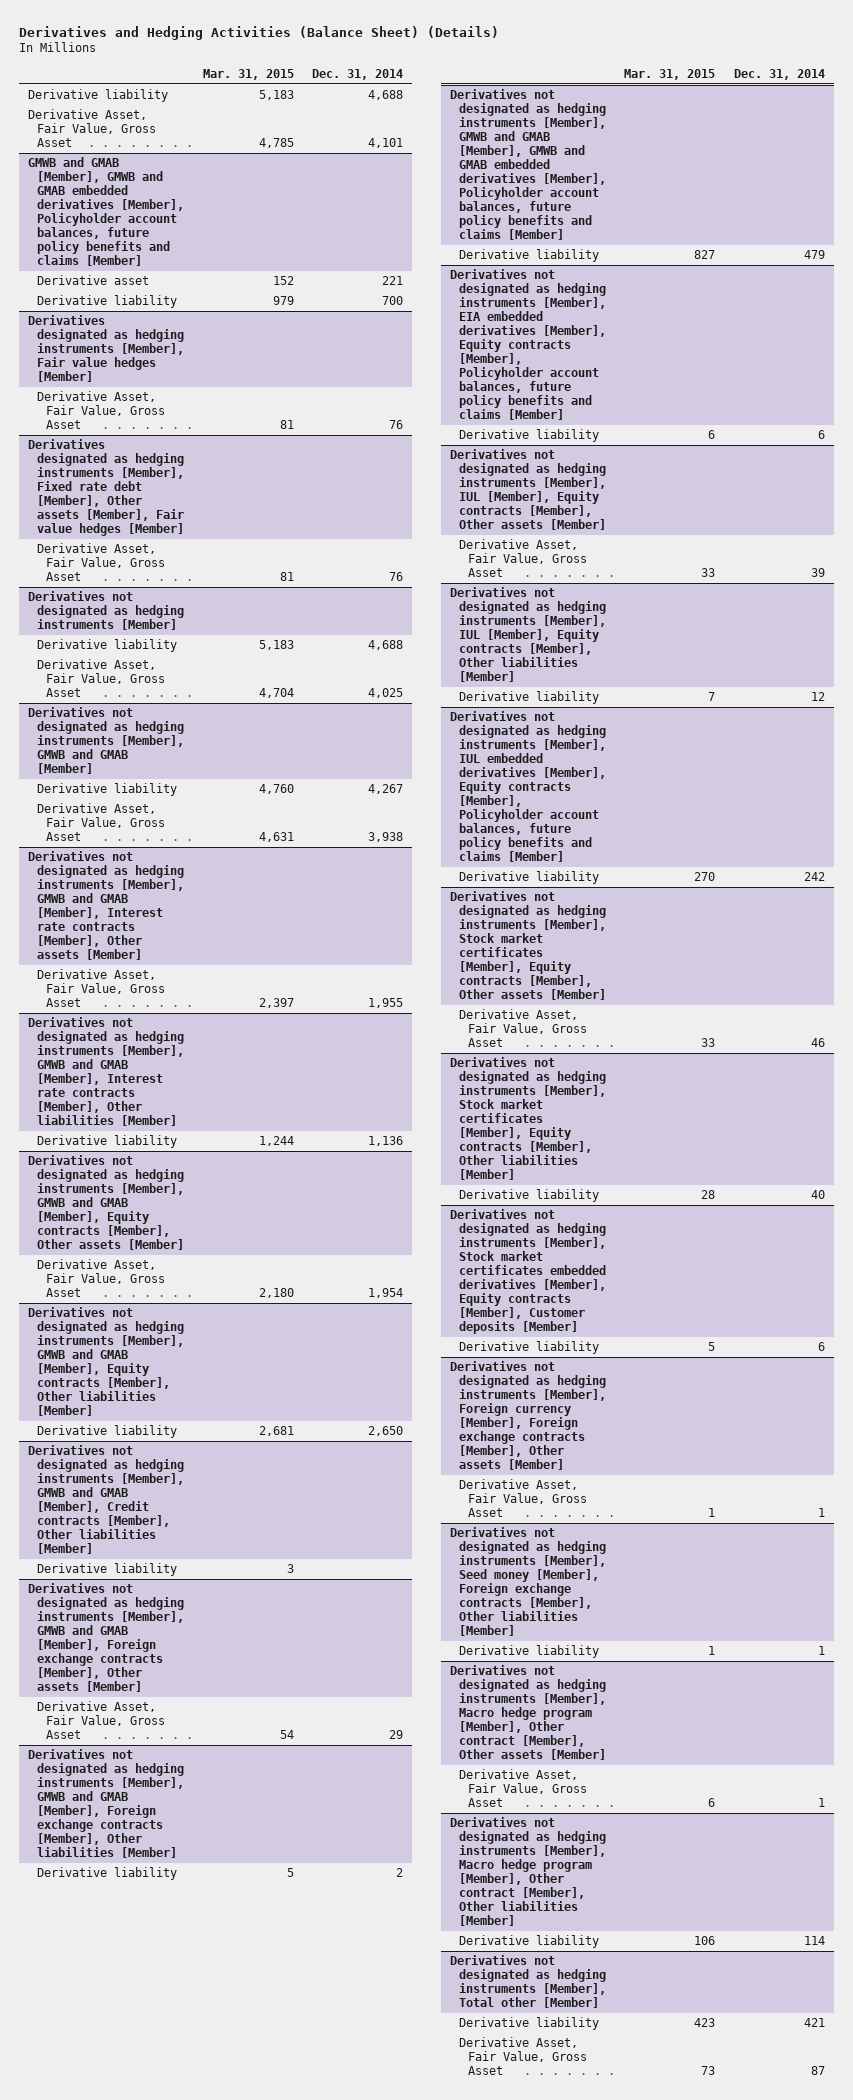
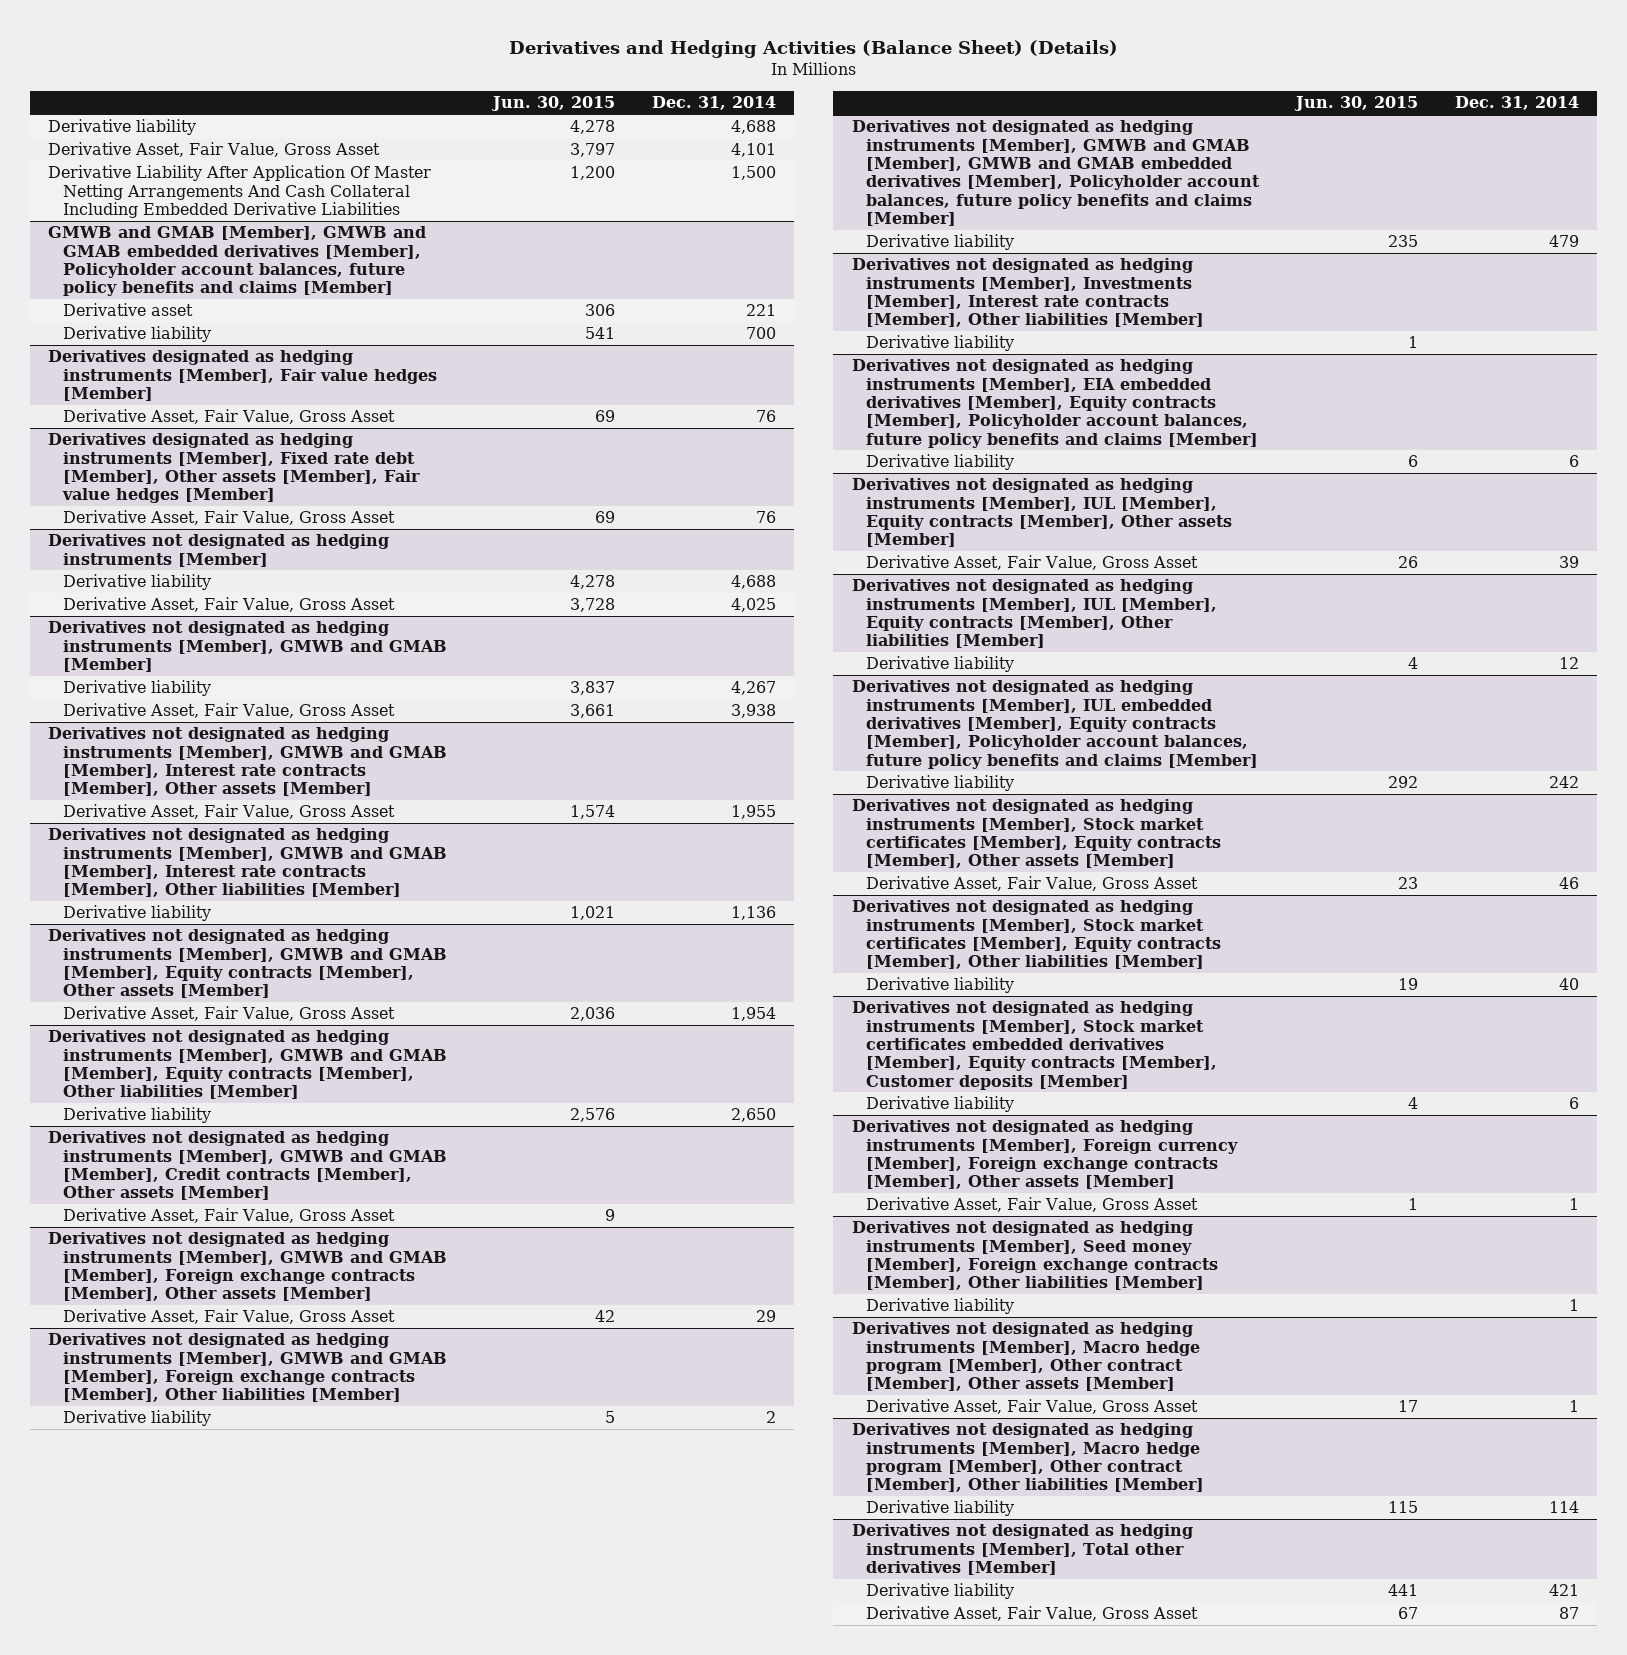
- | Mar. 31, 2015 | Dec. 31, 2014
+ | Jun. 30, 2015 | Dec. 31, 2014
+ Derivative Liability After Application Of Master Netting Arrangements And Cash Collateral Including Embedded Derivative Liabilities | 1,200 | 1,500
- Derivatives not designated as hedging instruments [Member], GMWB and GMAB [Member], Credit contracts [Member], Other liabilities [Member]
- Derivative liability | 3 |
+ Derivatives not designated as hedging instruments [Member], GMWB and GMAB [Member], Credit contracts [Member], Other assets [Member]
+ Derivative Asset, Fair Value, Gross Asset | 9 |
+ Derivatives not designated as hedging instruments [Member], Investments [Member], Interest rate contracts [Member], Other liabilities [Member]
+ Derivative liability | 1 |
- Derivatives not designated as hedging instruments [Member], Total other [Member]
+ Derivatives not designated as hedging instruments [Member], Total other derivatives [Member]

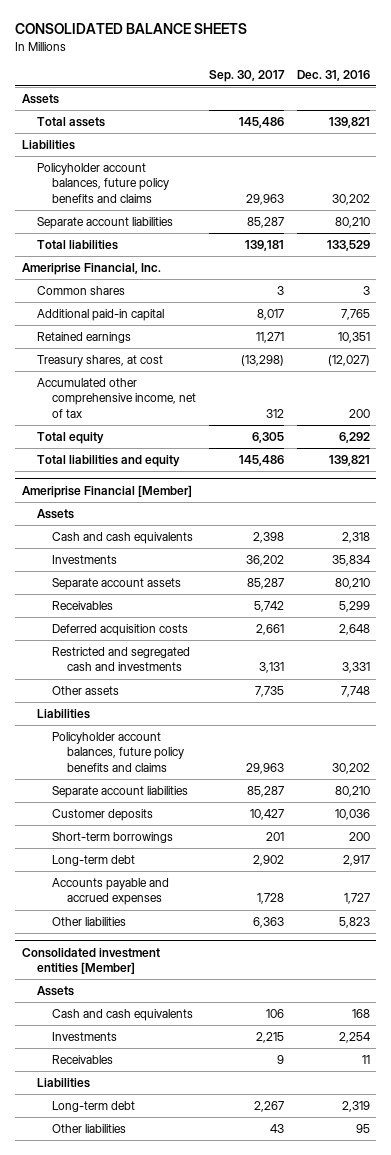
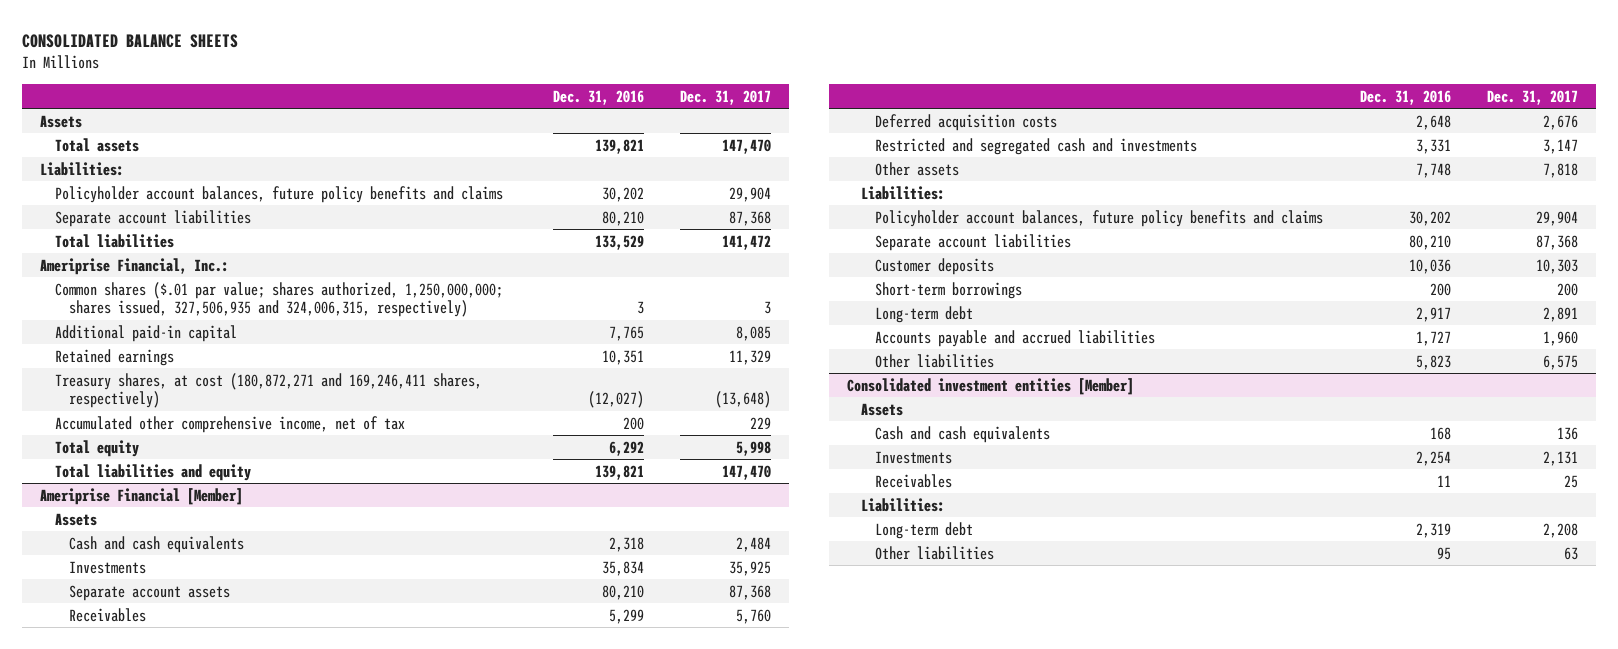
- | Sep. 30, 2017 | Dec. 31, 2016
+ | Dec. 31, 2016 | Dec. 31, 2017
- Liabilities
+ Liabilities:
- Ameriprise Financial, Inc.
- Common shares | 3 | 3
+ Ameriprise Financial, Inc.:
+ Common shares ($.01 par value; shares authorized, 1,250,000,000; shares issued, 327,506,935 and 324,006,315, respectively) | 3 | 3
- Treasury shares, at cost | (13,298) | (12,027)
+ Treasury shares, at cost (180,872,271 and 169,246,411 shares, respectively) | (12,027) | (13,648)
@ Ameriprise Financial [Member]
- Liabilities
+ Liabilities:
- Accounts payable and accrued expenses | 1,728 | 1,727
+ Accounts payable and accrued liabilities | 1,727 | 1,960
@ Consolidated investment entities [Member]
- Liabilities
+ Liabilities:

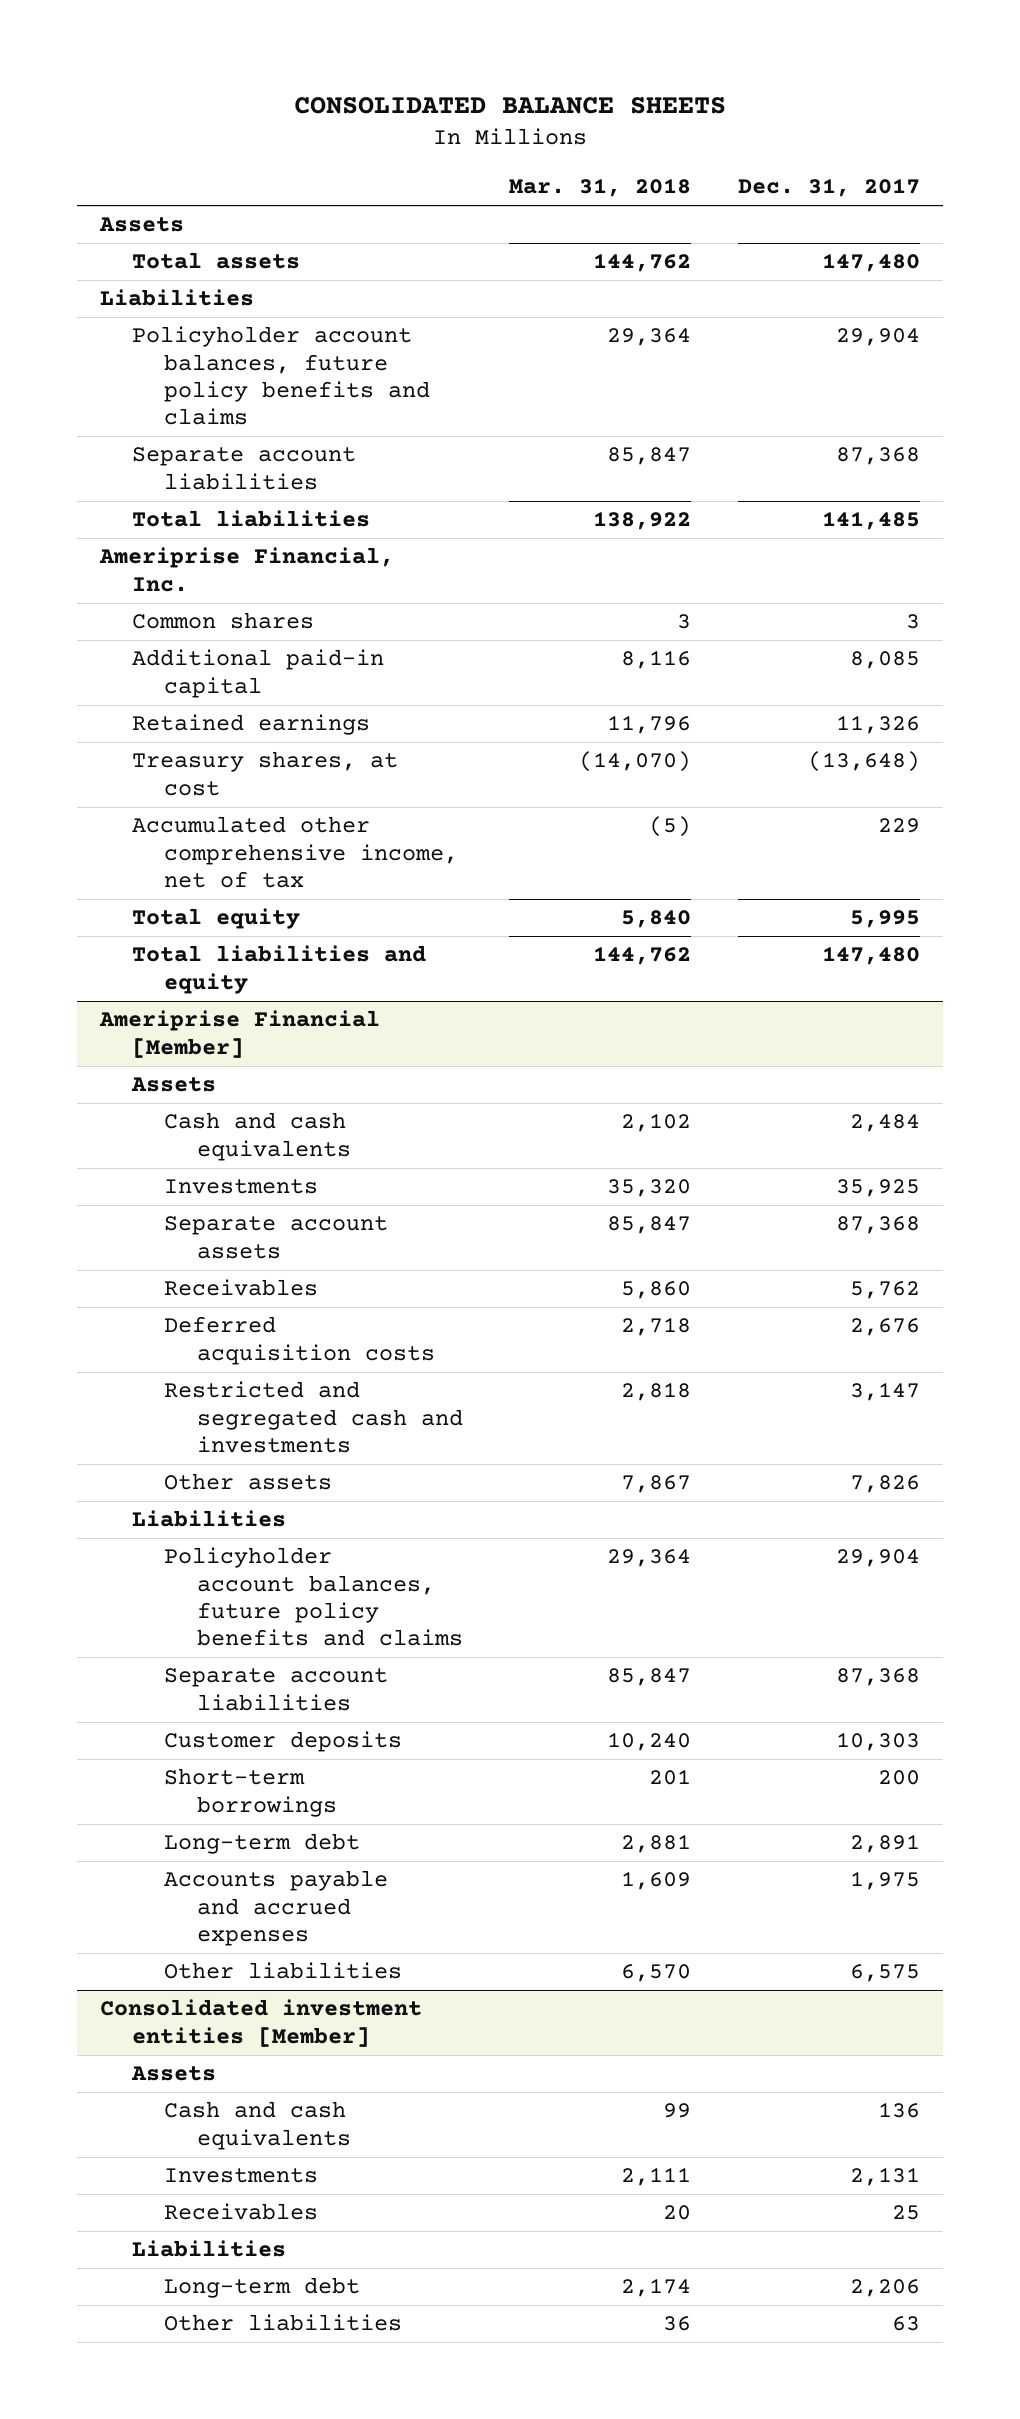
- | Dec. 31, 2016 | Dec. 31, 2017
+ | Mar. 31, 2018 | Dec. 31, 2017
- Total assets | 139,821 | 147,470
- Liabilities:
+ Total assets | 144,762 | 147,480
+ Liabilities
- Total liabilities | 133,529 | 141,472
- Ameriprise Financial, Inc.:
- Common shares ($.01 par value; shares authorized, 1,250,000,000; shares issued, 327,506,935 and 324,006,315, respectively) | 3 | 3
+ Total liabilities | 138,922 | 141,485
+ Ameriprise Financial, Inc.
+ Common shares | 3 | 3
- Retained earnings | 10,351 | 11,329
- Treasury shares, at cost (180,872,271 and 169,246,411 shares, respectively) | (12,027) | (13,648)
+ Retained earnings | 11,796 | 11,326
+ Treasury shares, at cost | (14,070) | (13,648)
- Total equity | 6,292 | 5,998
- Total liabilities and equity | 139,821 | 147,470
+ Total equity | 5,840 | 5,995
+ Total liabilities and equity | 144,762 | 147,480
@ Ameriprise Financial [Member]
- Receivables | 5,299 | 5,760
+ Receivables | 5,860 | 5,762
- Other assets | 7,748 | 7,818
- Liabilities:
+ Other assets | 7,867 | 7,826
+ Liabilities
- Accounts payable and accrued liabilities | 1,727 | 1,960
+ Accounts payable and accrued expenses | 1,609 | 1,975
@ Consolidated investment entities [Member]
- Liabilities:
- Long-term debt | 2,319 | 2,208
+ Liabilities
+ Long-term debt | 2,174 | 2,206

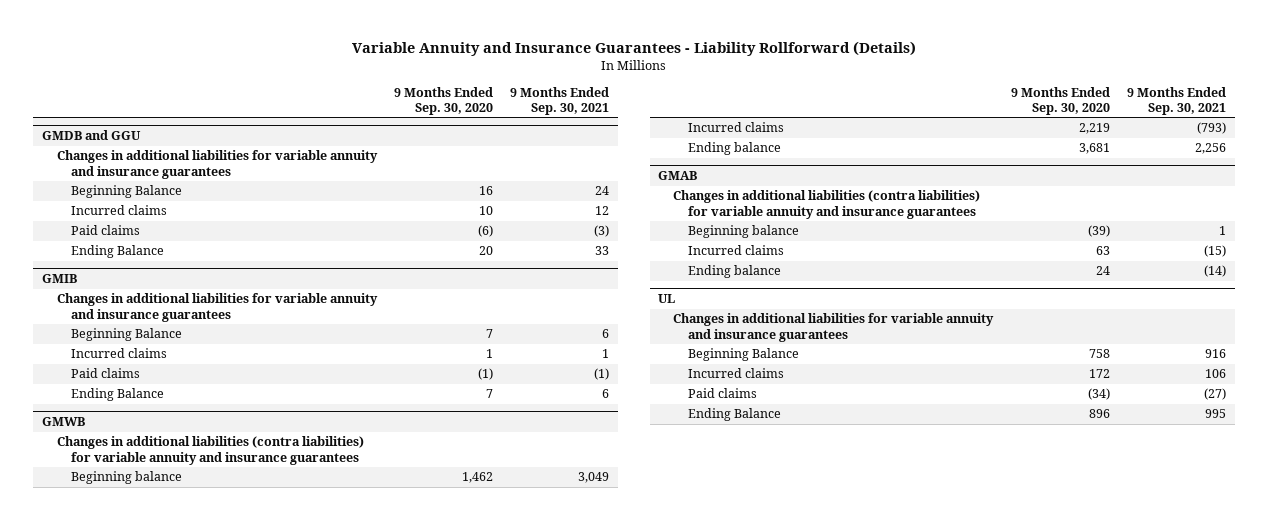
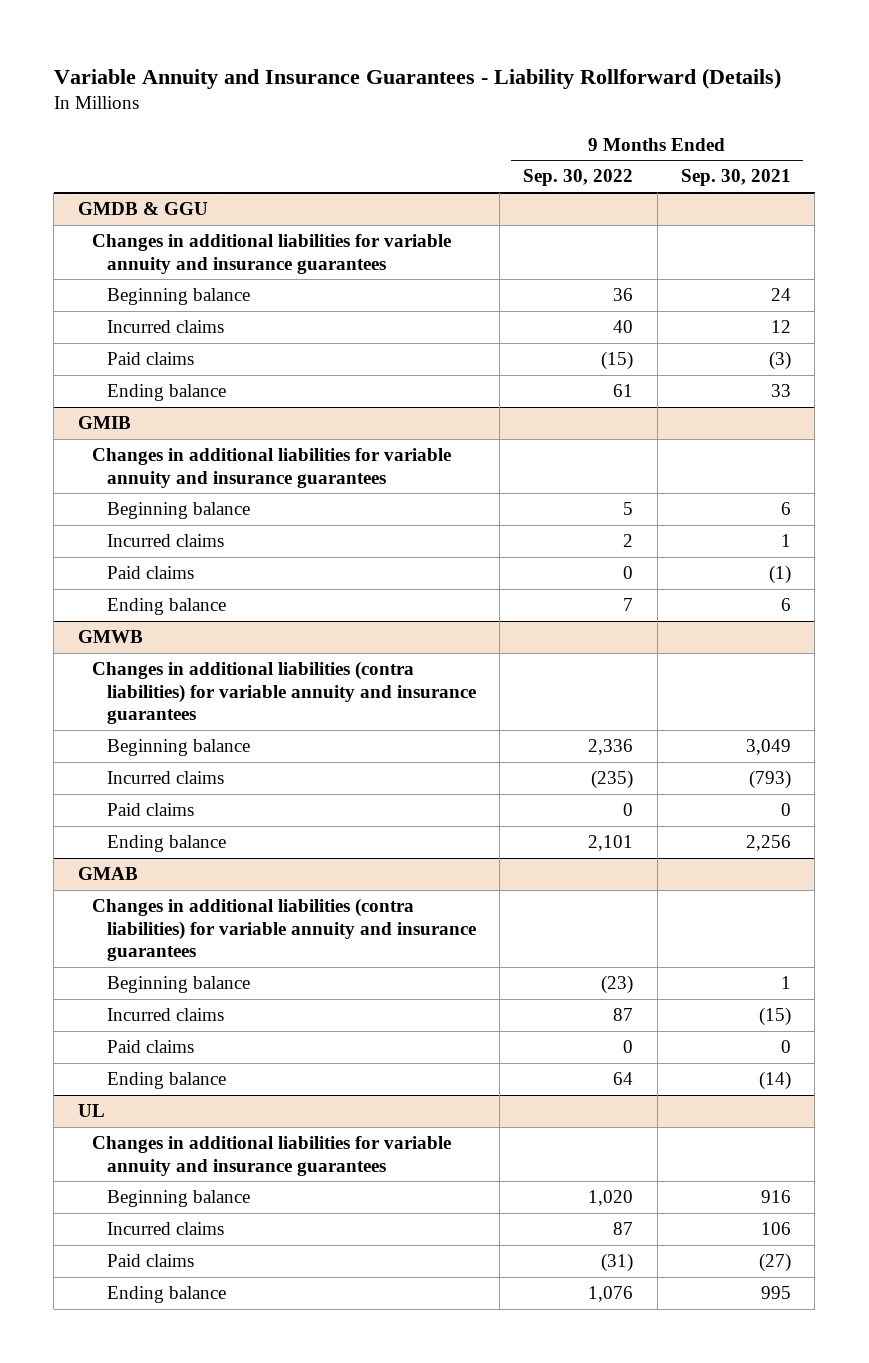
- | 9 Months Ended Sep. 30, 2020 | 9 Months Ended Sep. 30, 2021
+ | 9 Months Ended Sep. 30, 2022 | 9 Months Ended Sep. 30, 2021
- GMDB and GGU
+ GMDB & GGU
- Beginning Balance | 16 | 24
+ Beginning balance | 36 | 24
- Ending Balance | 20 | 33
+ Ending balance | 61 | 33
@ GMIB
- Beginning Balance | 7 | 6
+ Beginning balance | 5 | 6
- Ending Balance | 7 | 6
+ Ending balance | 7 | 6
@ GMWB
+ Paid claims | 0 | 0
@ GMAB
+ Paid claims | 0 | 0
@ UL
- Beginning Balance | 758 | 916
+ Beginning balance | 1,020 | 916
- Ending Balance | 896 | 995
+ Ending balance | 1,076 | 995

